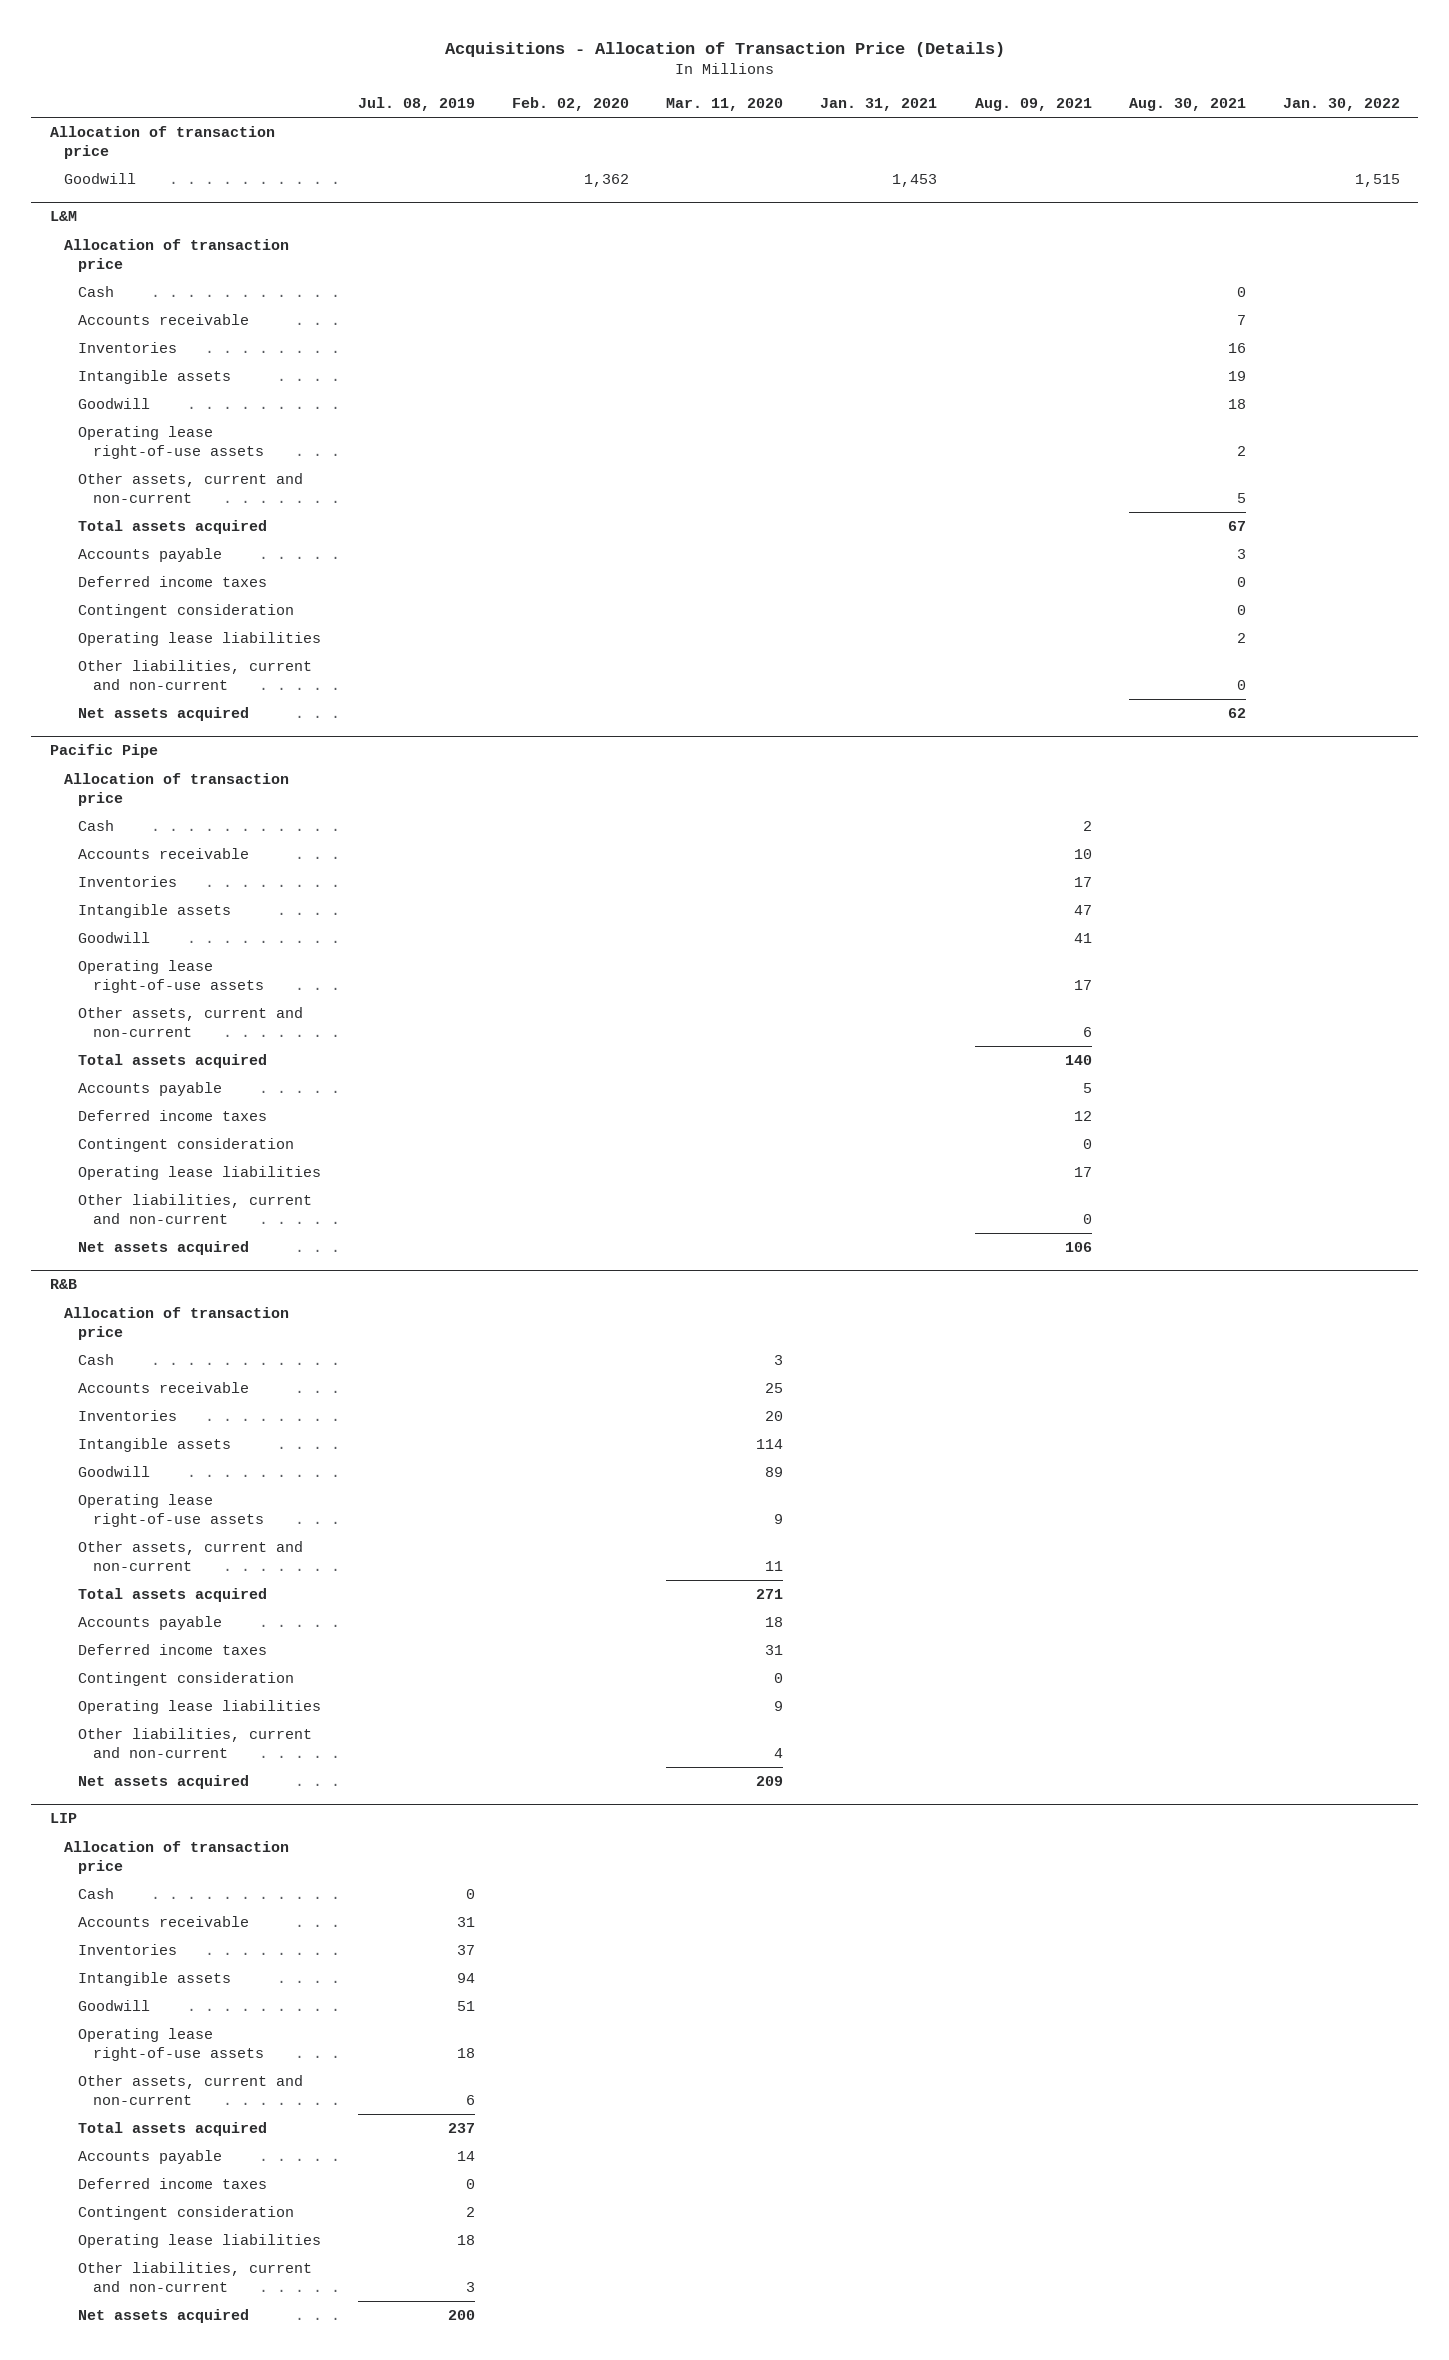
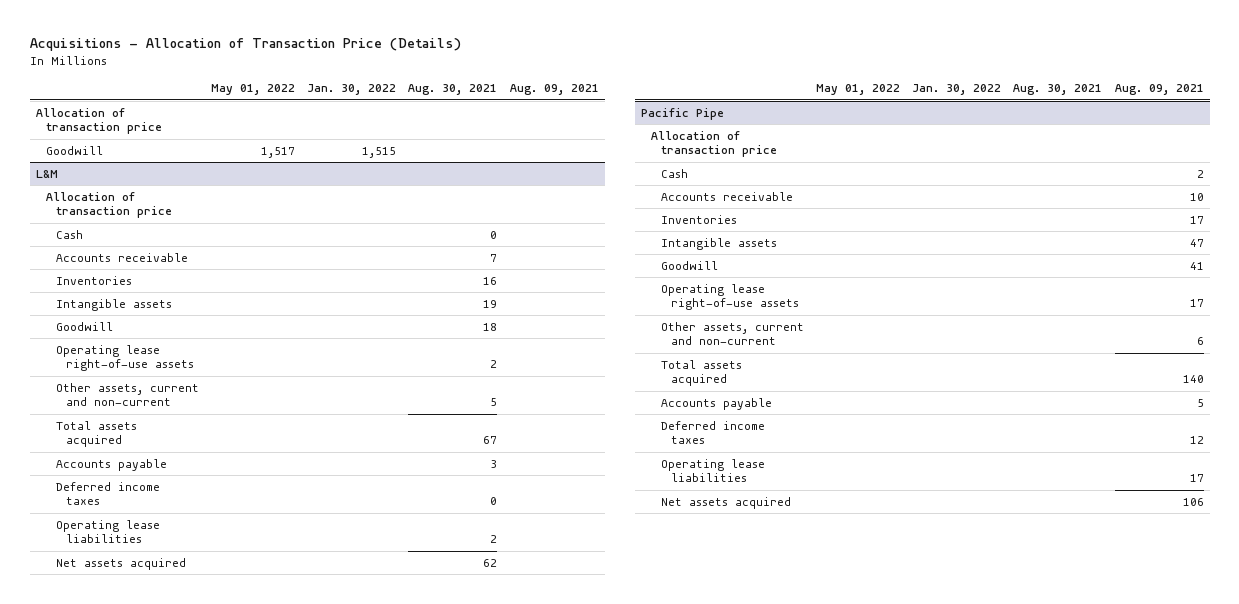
- | Jul. 08, 2019 | Feb. 02, 2020 | Mar. 11, 2020 | Jan. 31, 2021 | Aug. 09, 2021 | Aug. 30, 2021 | Jan. 30, 2022
+ | May 01, 2022 | Jan. 30, 2022 | Aug. 30, 2021 | Aug. 09, 2021
@ L&M
- Contingent consideration | | | | | | 0 |
- Other liabilities, current and non-current | | | | | | 0 |
@ Pacific Pipe
- Contingent consideration | | | | | 0 | |
- Other liabilities, current and non-current | | | | | 0 | |
- R&B
- Allocation of transaction price
- Cash | | | 3 | | | |
- Accounts receivable | | | 25 | | | |
- Inventories | | | 20 | | | |
- Intangible assets | | | 114 | | | |
- Goodwill | | | 89 | | | |
- Operating lease right-of-use assets | | | 9 | | | |
- Other assets, current and non-current | | | 11 | | | |
- Total assets acquired | | | 271 | | | |
- Accounts payable | | | 18 | | | |
- Deferred income taxes | | | 31 | | | |
- Contingent consideration | | | 0 | | | |
- Operating lease liabilities | | | 9 | | | |
- Other liabilities, current and non-current | | | 4 | | | |
- Net assets acquired | | | 209 | | | |
- LIP
- Allocation of transaction price
- Cash | 0 | | | | | |
- Accounts receivable | 31 | | | | | |
- Inventories | 37 | | | | | |
- Intangible assets | 94 | | | | | |
- Goodwill | 51 | | | | | |
- Operating lease right-of-use assets | 18 | | | | | |
- Other assets, current and non-current | 6 | | | | | |
- Total assets acquired | 237 | | | | | |
- Accounts payable | 14 | | | | | |
- Deferred income taxes | 0 | | | | | |
- Contingent consideration | 2 | | | | | |
- Operating lease liabilities | 18 | | | | | |
- Other liabilities, current and non-current | 3 | | | | | |
- Net assets acquired | 200 | | | | | |

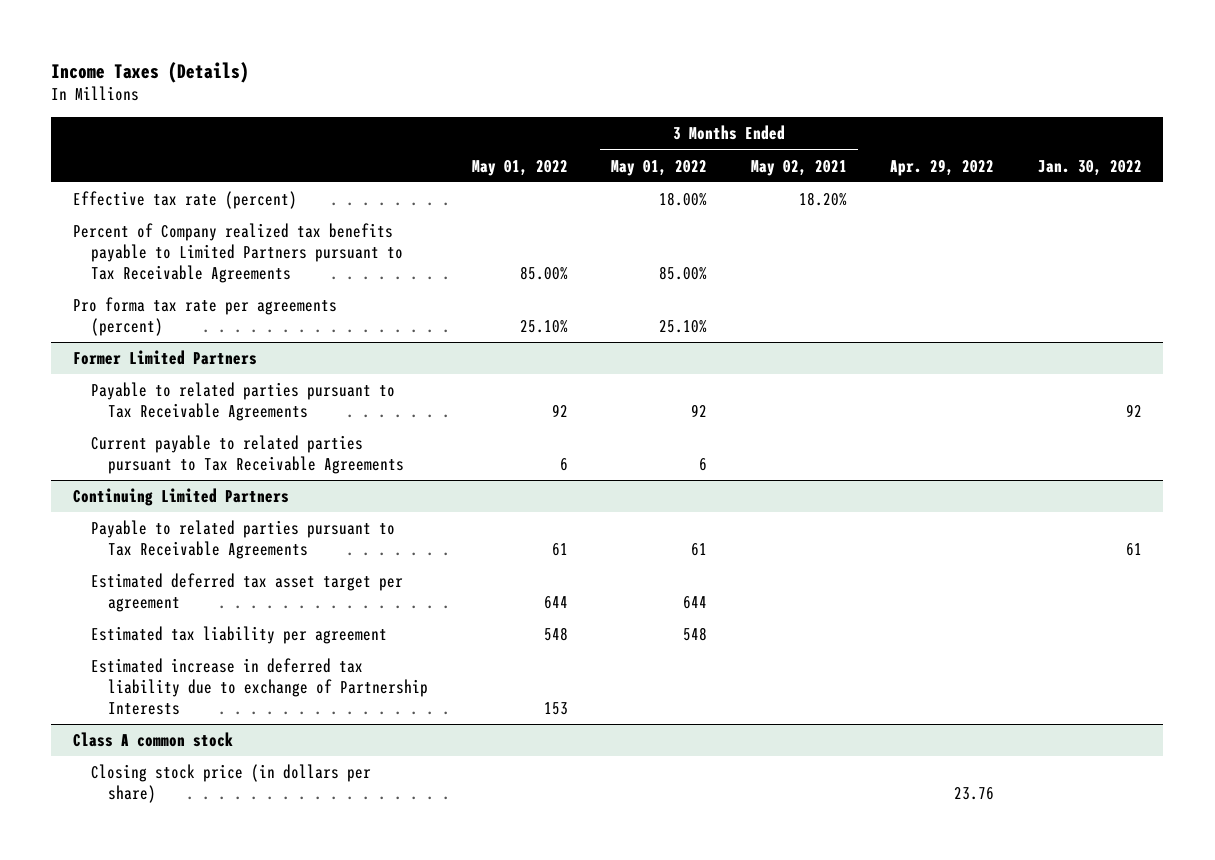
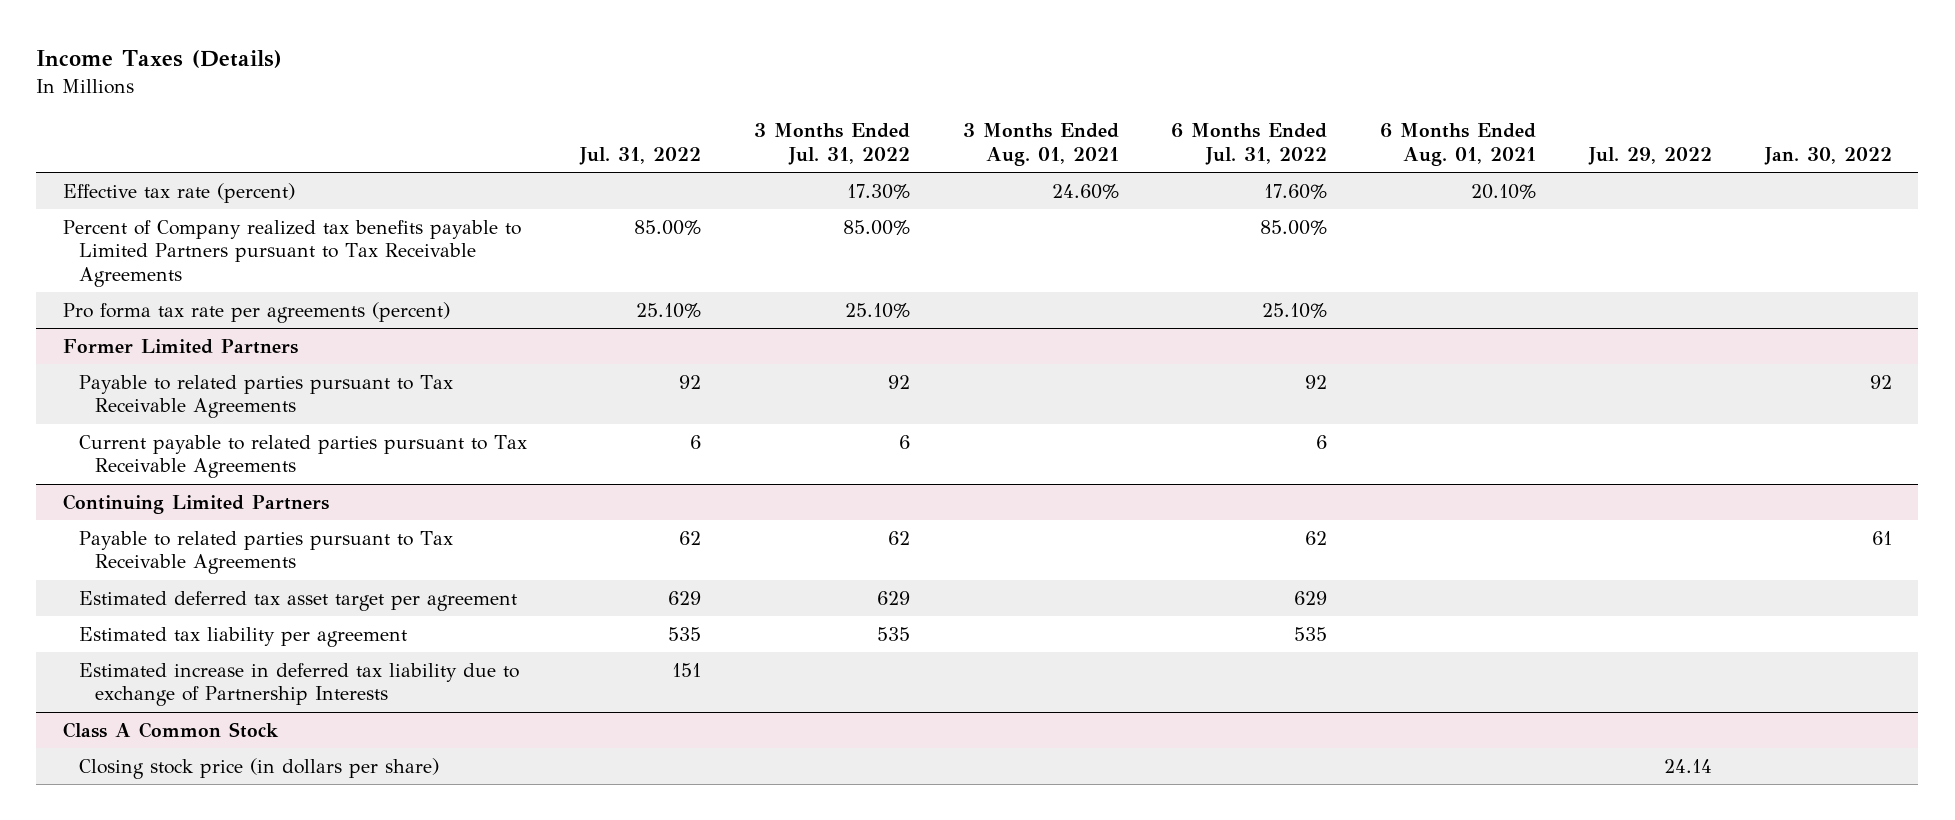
- | May 01, 2022 | 3 Months Ended May 01, 2022 | 3 Months Ended May 02, 2021 | Apr. 29, 2022 | Jan. 30, 2022
+ | Jul. 31, 2022 | 3 Months Ended Jul. 31, 2022 | 3 Months Ended Aug. 01, 2021 | 6 Months Ended Jul. 31, 2022 | 6 Months Ended Aug. 01, 2021 | Jul. 29, 2022 | Jan. 30, 2022
- Class A common stock
+ Class A Common Stock

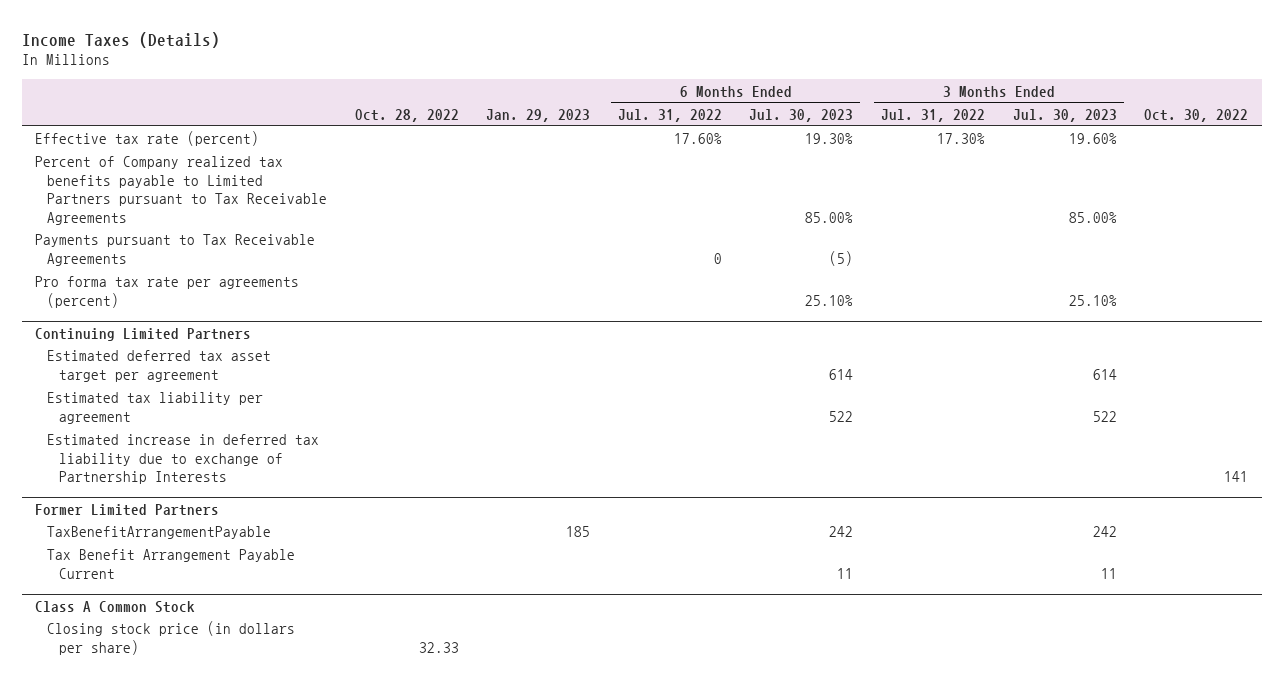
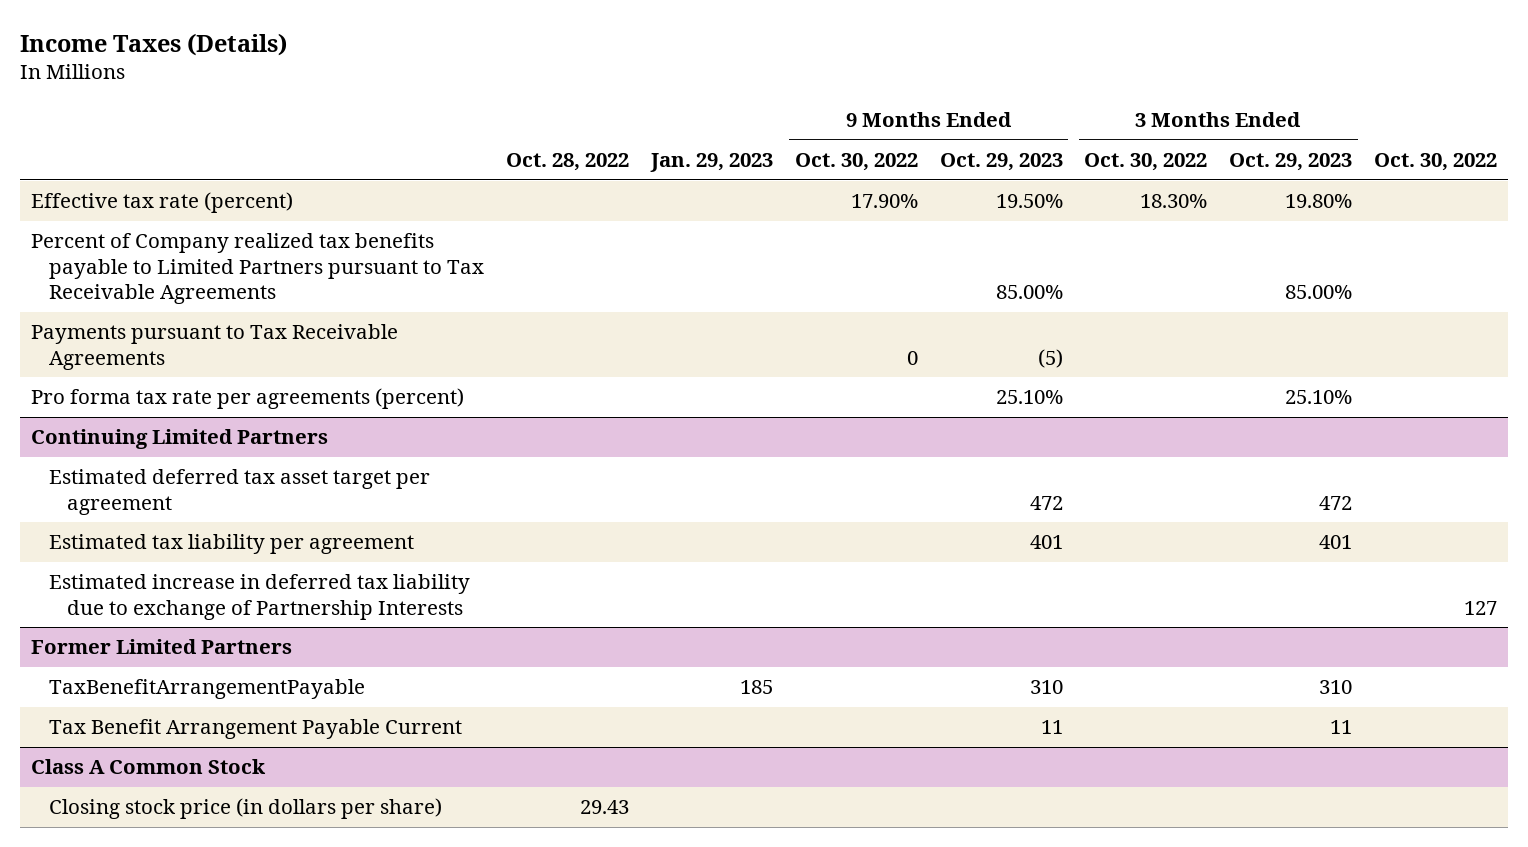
- | Oct. 28, 2022 | Jan. 29, 2023 | 6 Months Ended Jul. 31, 2022 | 6 Months Ended Jul. 30, 2023 | 3 Months Ended Jul. 31, 2022 | 3 Months Ended Jul. 30, 2023 | Oct. 30, 2022
+ | Oct. 28, 2022 | Jan. 29, 2023 | 9 Months Ended Oct. 30, 2022 | 9 Months Ended Oct. 29, 2023 | 3 Months Ended Oct. 30, 2022 | 3 Months Ended Oct. 29, 2023 | Oct. 30, 2022
@ Continuing Limited Partners
- Estimated increase in deferred tax liability due to exchange of Partnership Interests | | | | | | | 141
+ Estimated increase in deferred tax liability due to exchange of Partnership Interests | | | | | | | 127
@ Class A Common Stock
- Closing stock price (in dollars per share) | 32.33 | | | | | |
+ Closing stock price (in dollars per share) | 29.43 | | | | | |

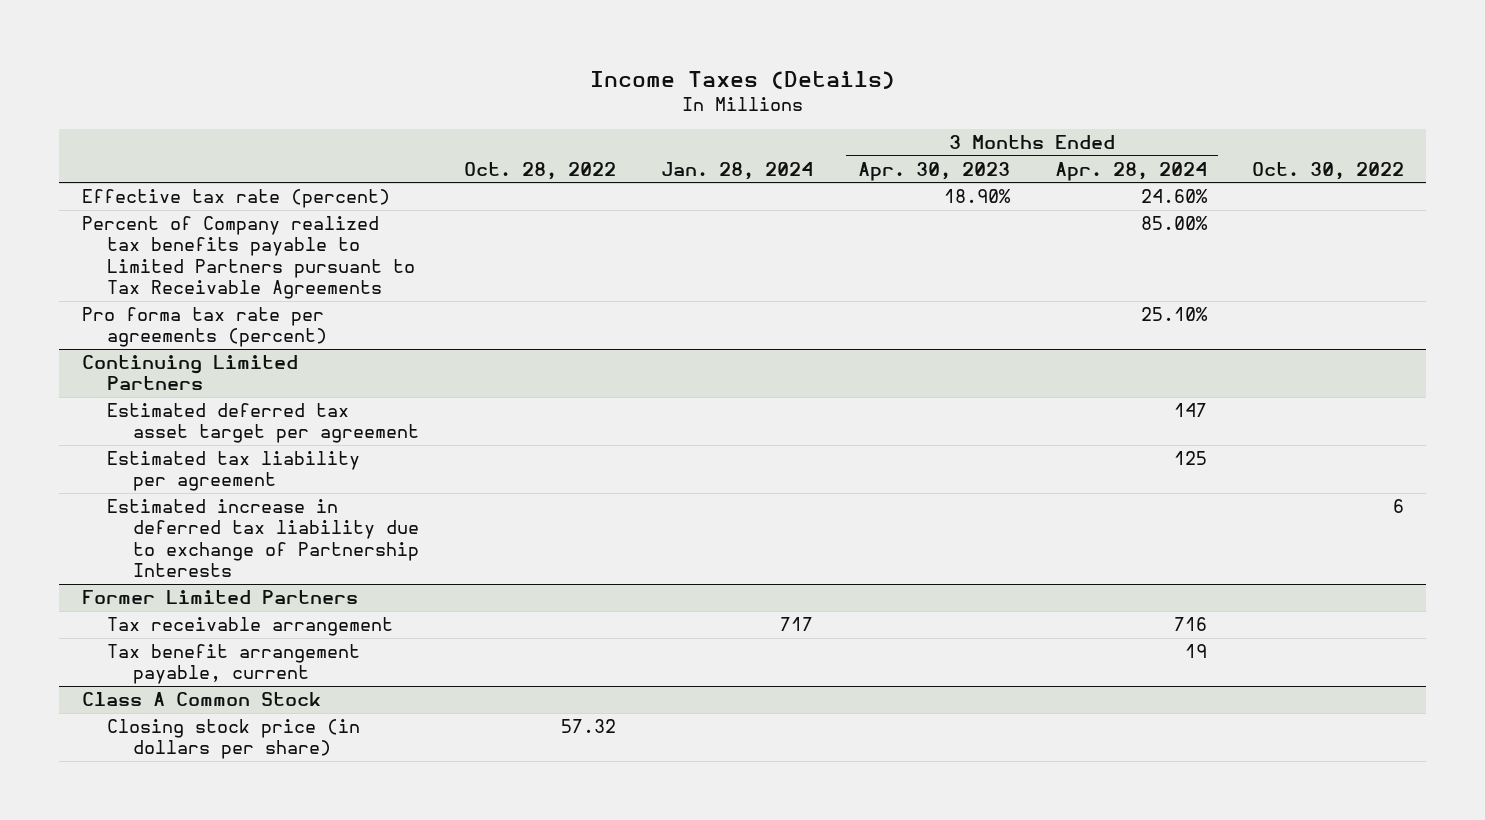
- | Oct. 28, 2022 | Jan. 29, 2023 | 9 Months Ended Oct. 30, 2022 | 9 Months Ended Oct. 29, 2023 | 3 Months Ended Oct. 30, 2022 | 3 Months Ended Oct. 29, 2023 | Oct. 30, 2022
+ | Oct. 28, 2022 | Jan. 28, 2024 | 3 Months Ended Apr. 30, 2023 | 3 Months Ended Apr. 28, 2024 | Oct. 30, 2022
- Payments pursuant to Tax Receivable Agreements | | | 0 | (5) | | |
@ Continuing Limited Partners
- Estimated increase in deferred tax liability due to exchange of Partnership Interests | | | | | | | 127
+ Estimated increase in deferred tax liability due to exchange of Partnership Interests | | | | | 6
@ Former Limited Partners
- TaxBenefitArrangementPayable | | 185 | | 310 | | 310 |
- Tax Benefit Arrangement Payable Current | | | | 11 | | 11 |
+ Tax receivable arrangement | | 717 | | 716 |
+ Tax benefit arrangement payable, current | | | | 19 |
@ Class A Common Stock
- Closing stock price (in dollars per share) | 29.43 | | | | | |
+ Closing stock price (in dollars per share) | 57.32 | | | |

